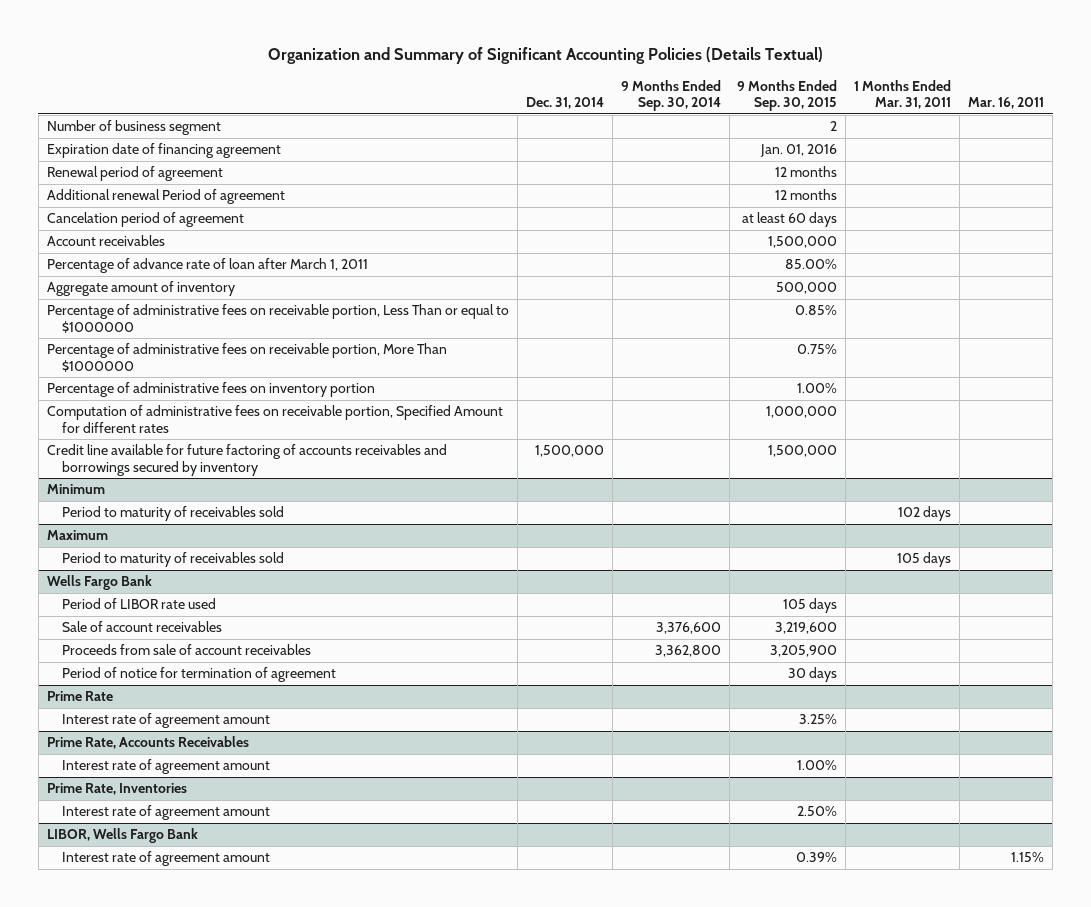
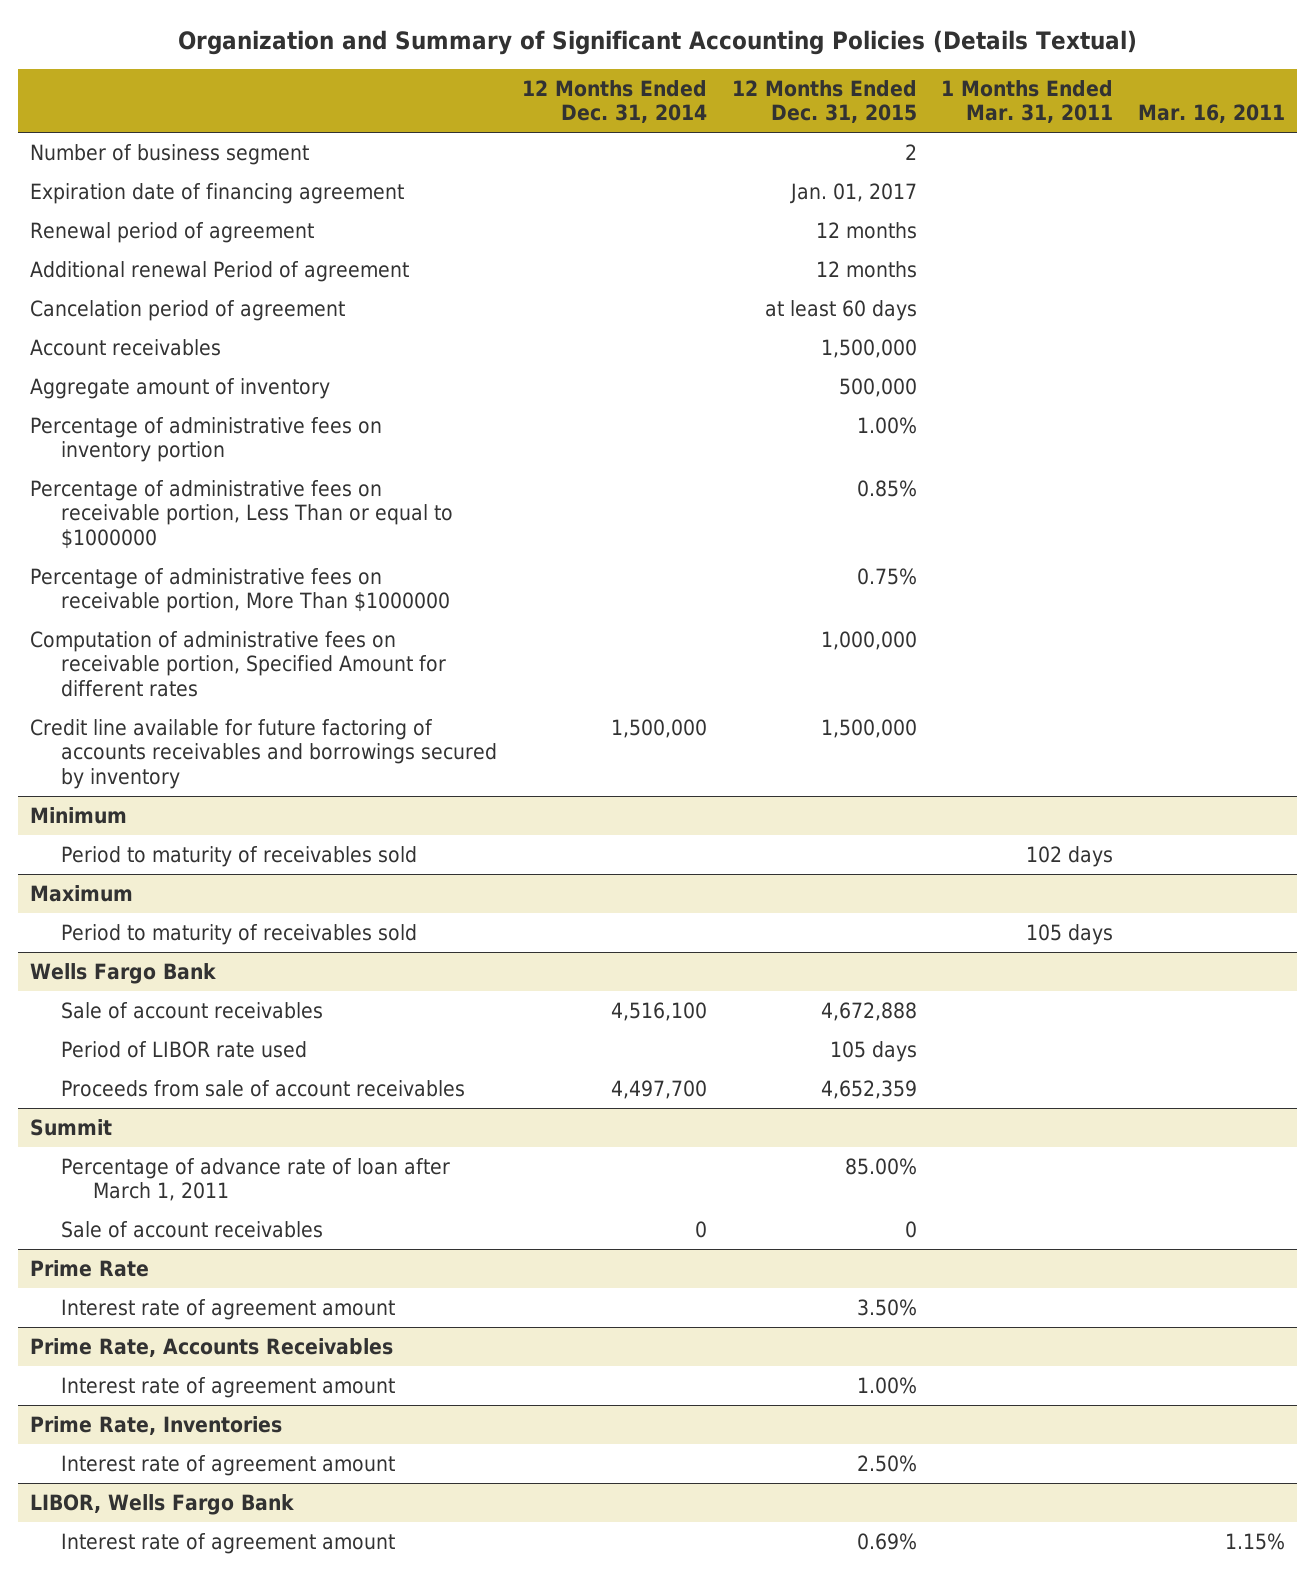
- | Dec. 31, 2014 | 9 Months Ended Sep. 30, 2014 | 9 Months Ended Sep. 30, 2015 | 1 Months Ended Mar. 31, 2011 | Mar. 16, 2011
+ | 12 Months Ended Dec. 31, 2014 | 12 Months Ended Dec. 31, 2015 | 1 Months Ended Mar. 31, 2011 | Mar. 16, 2011
- Percentage of advance rate of loan after March 1, 2011 | | | 85.00% | |
moved up: Percentage of administrative fees on inventory portion | | 1.00% | |
@ Wells Fargo Bank
moved down: Period of LIBOR rate used | | 105 days | |
- Period of notice for termination of agreement | | | 30 days | |
+ Summit
+ Percentage of advance rate of loan after March 1, 2011 | | 85.00% | |
+ Sale of account receivables | 0 | 0 | |

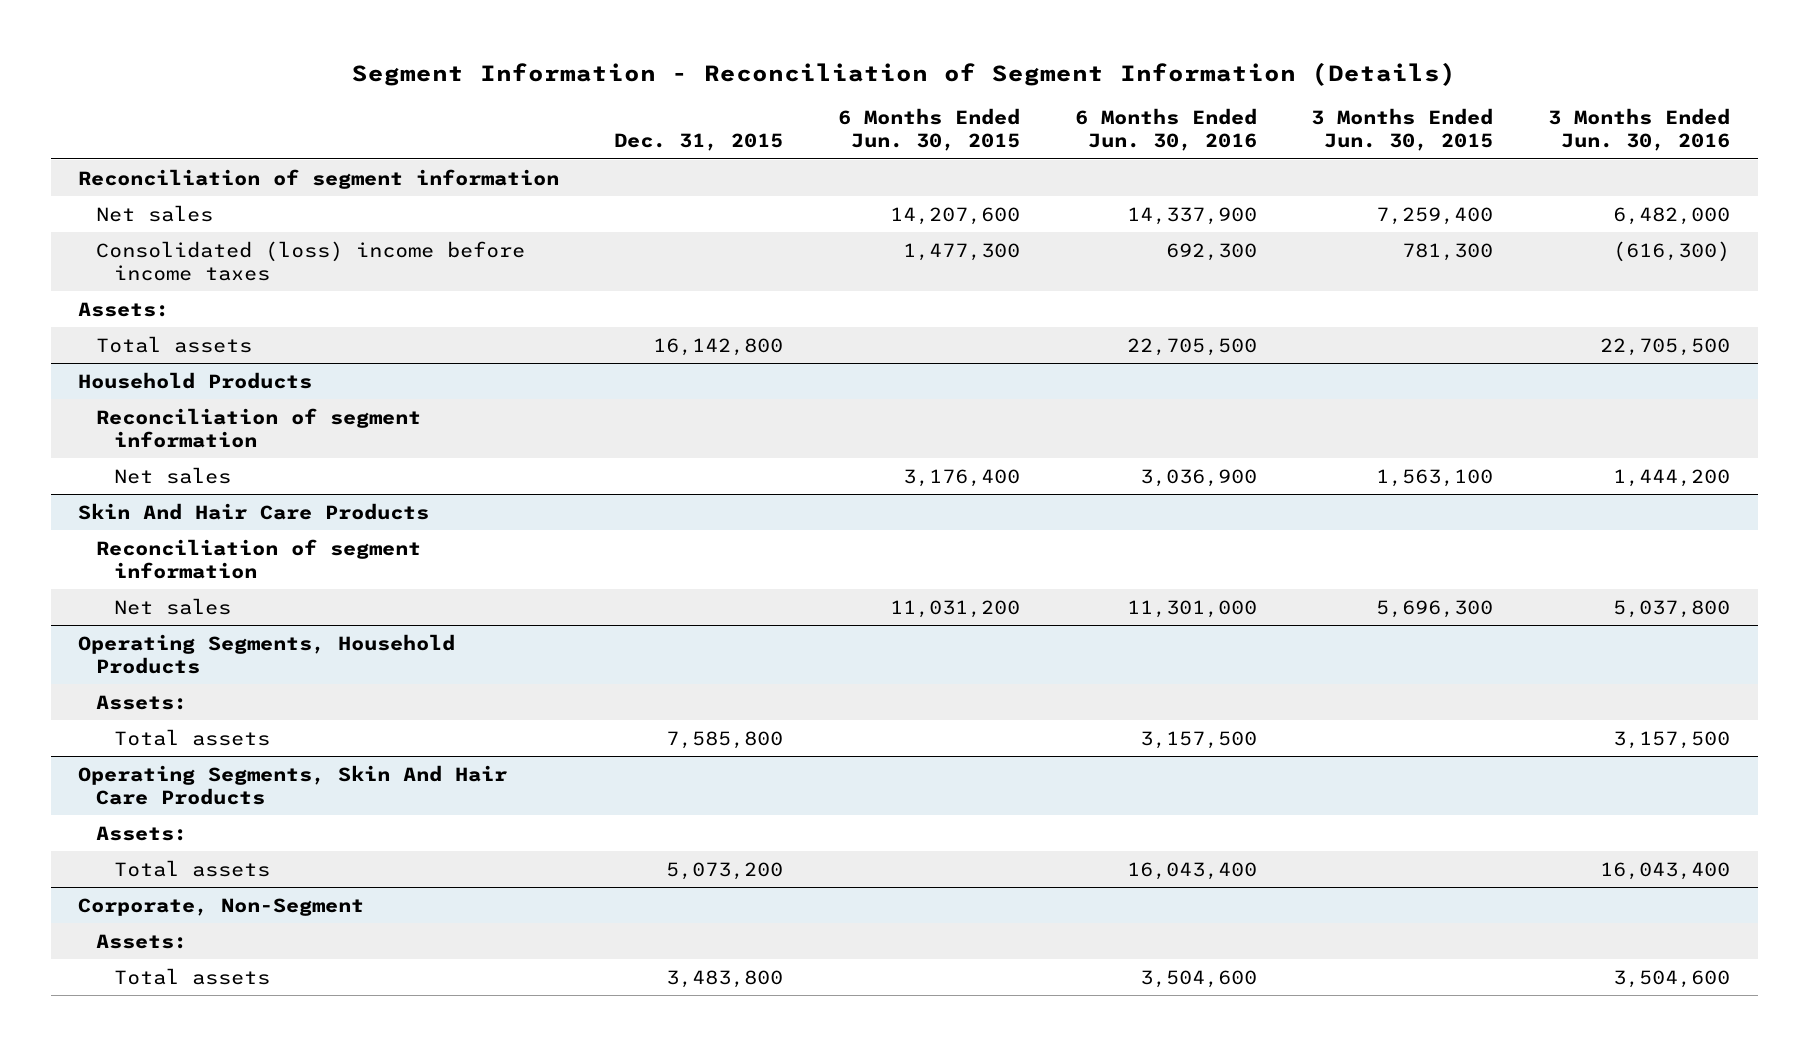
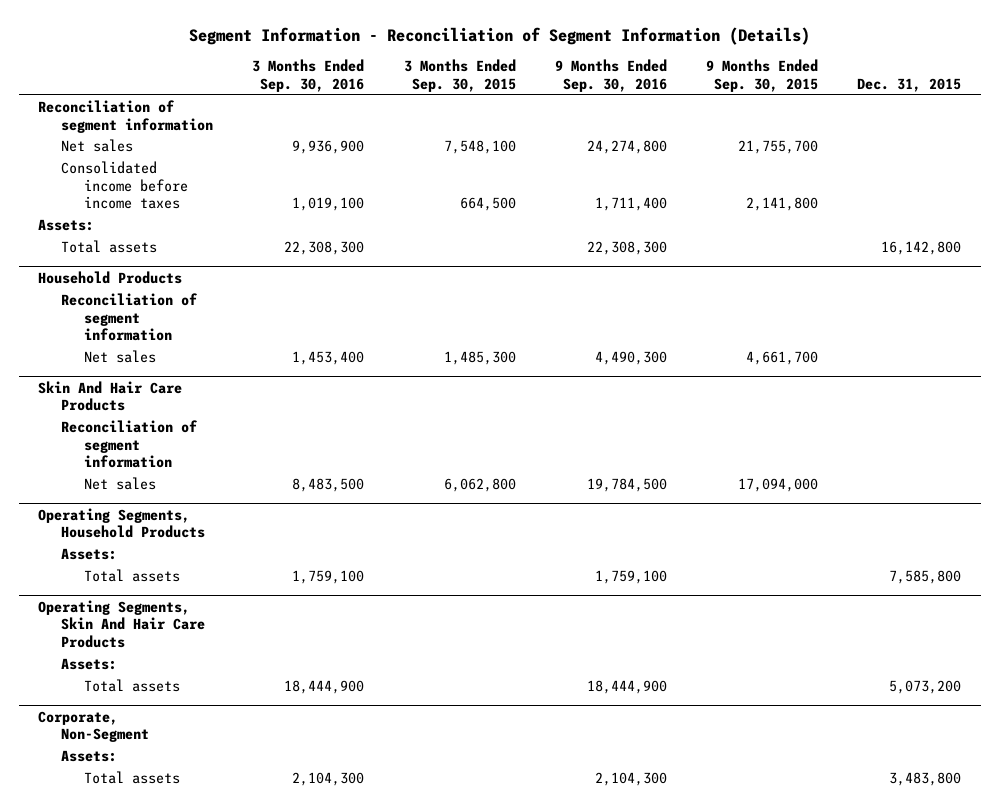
- | Dec. 31, 2015 | 6 Months Ended Jun. 30, 2015 | 6 Months Ended Jun. 30, 2016 | 3 Months Ended Jun. 30, 2015 | 3 Months Ended Jun. 30, 2016
+ | 3 Months Ended Sep. 30, 2016 | 3 Months Ended Sep. 30, 2015 | 9 Months Ended Sep. 30, 2016 | 9 Months Ended Sep. 30, 2015 | Dec. 31, 2015
- Consolidated (loss) income before income taxes | | 1,477,300 | 692,300 | 781,300 | (616,300)
+ Consolidated income before income taxes | 1,019,100 | 664,500 | 1,711,400 | 2,141,800 |

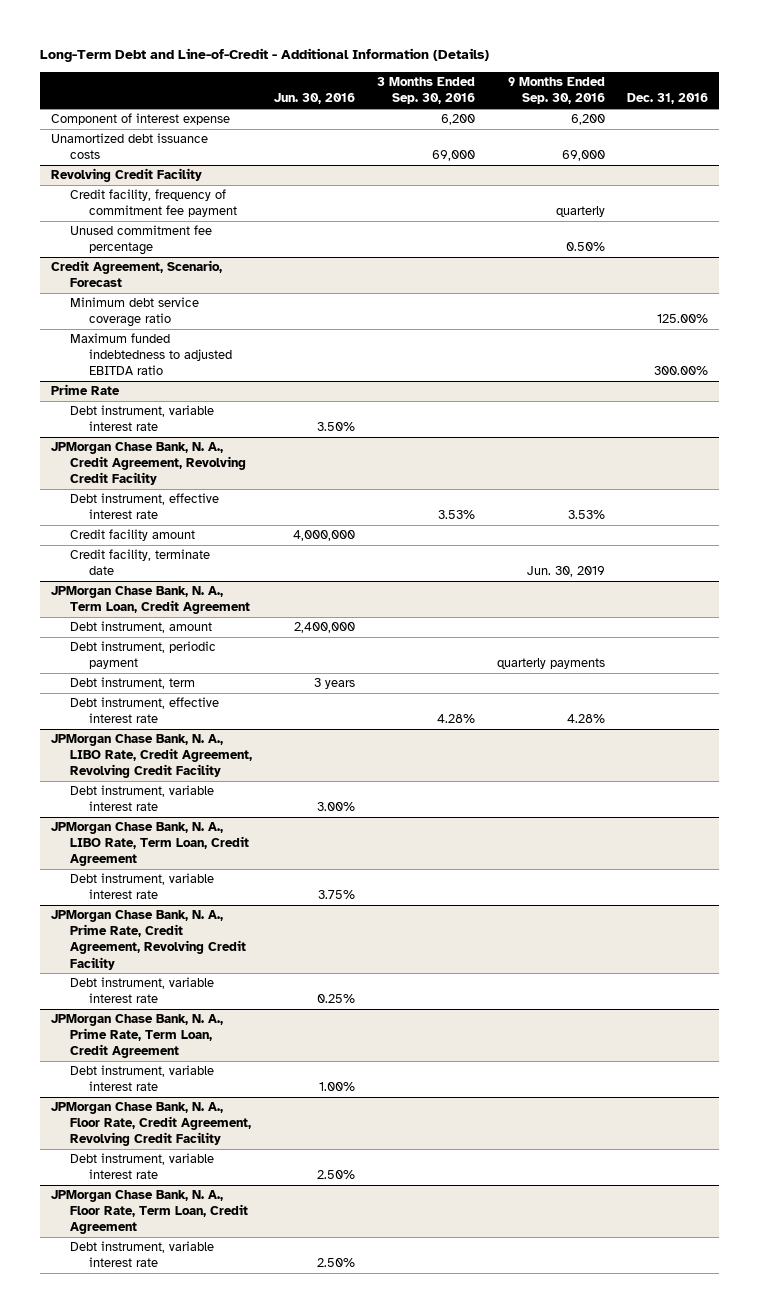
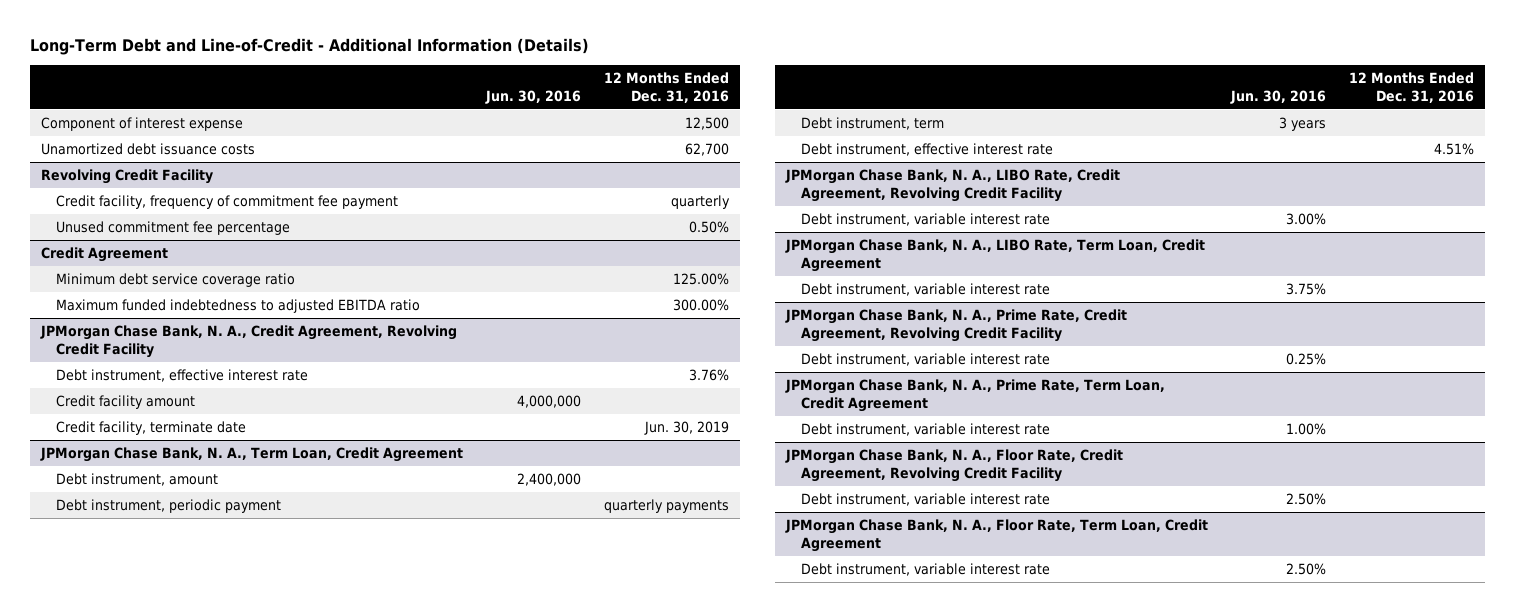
- | Jun. 30, 2016 | 3 Months Ended Sep. 30, 2016 | 9 Months Ended Sep. 30, 2016 | Dec. 31, 2016
+ | Jun. 30, 2016 | 12 Months Ended Dec. 31, 2016
- Credit Agreement, Scenario, Forecast
+ Credit Agreement
- Prime Rate
- Debt instrument, variable interest rate | 3.50% | | |

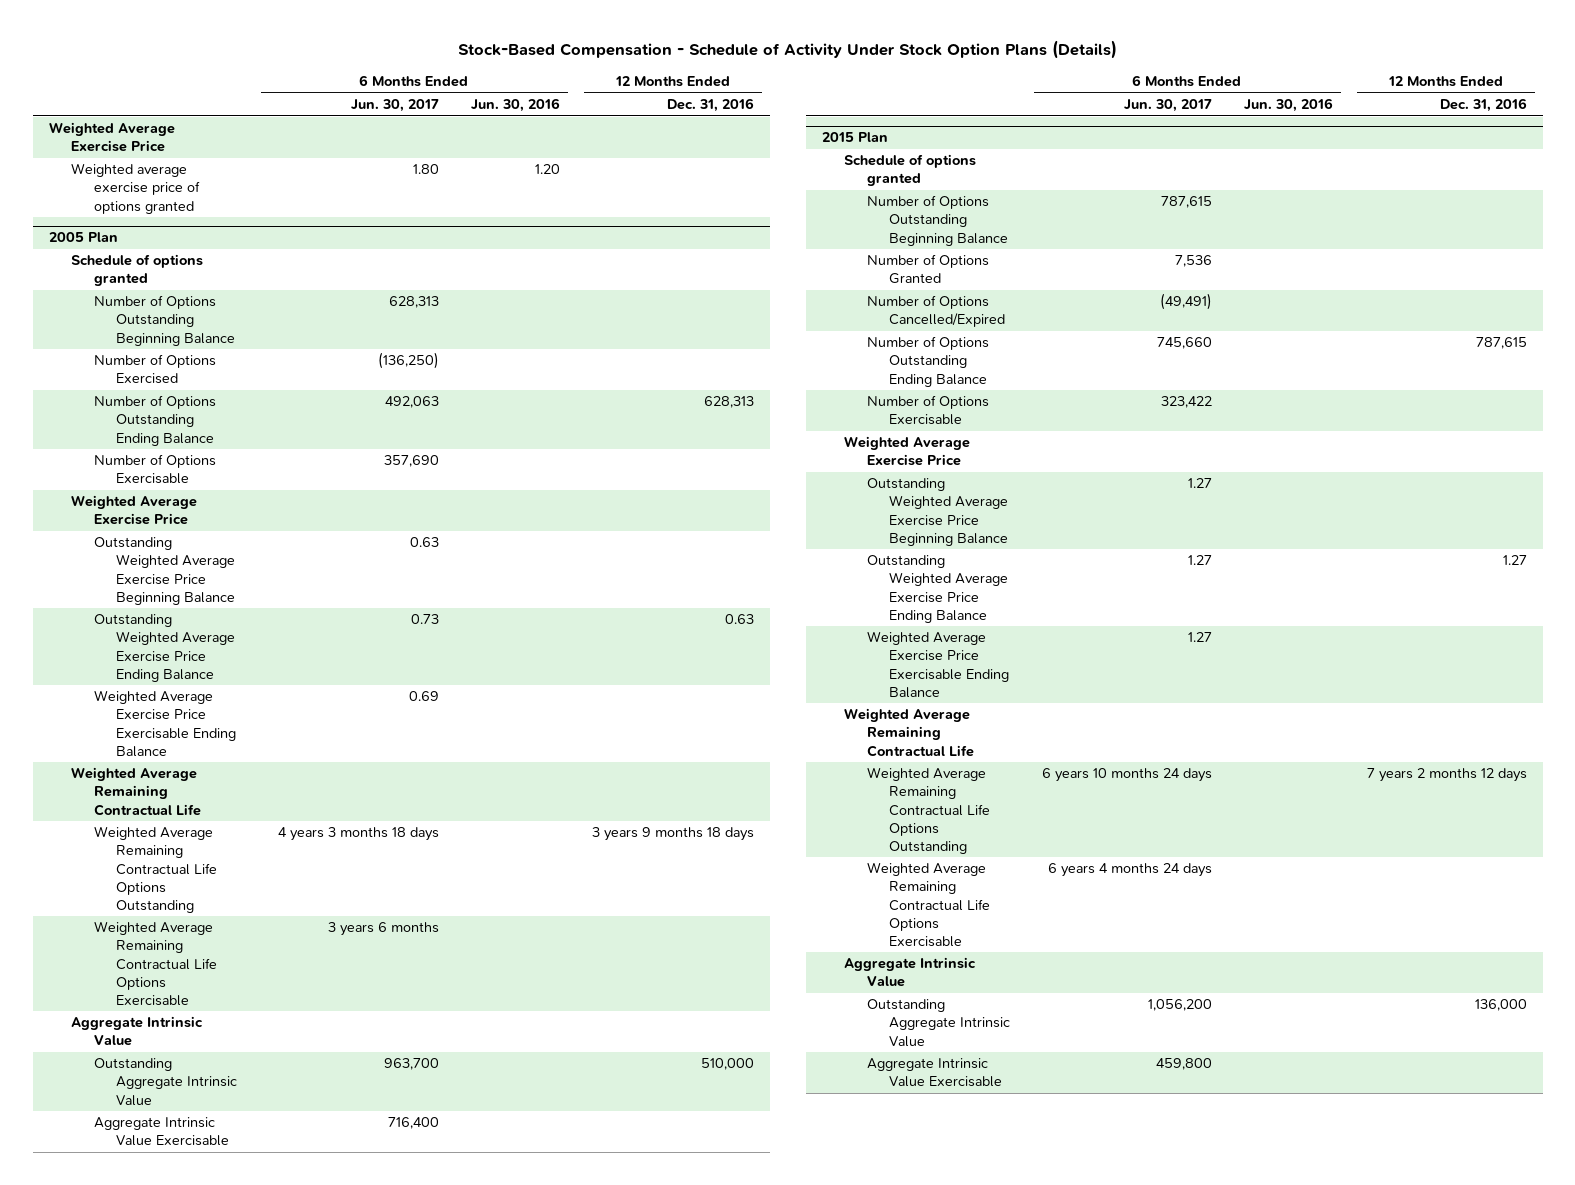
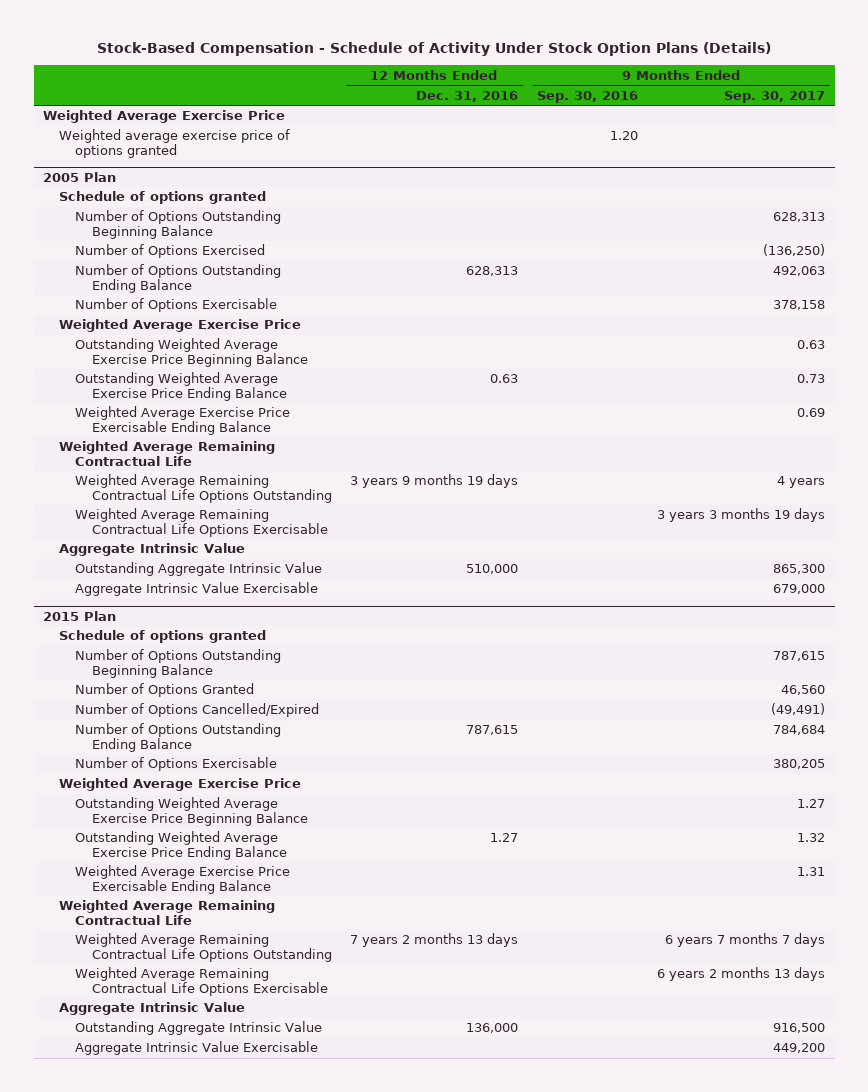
- | 6 Months Ended Jun. 30, 2017 | 6 Months Ended Jun. 30, 2016 | 12 Months Ended Dec. 31, 2016
+ | 12 Months Ended Dec. 31, 2016 | 9 Months Ended Sep. 30, 2016 | 9 Months Ended Sep. 30, 2017
@ 2005 Plan
- Weighted Average Remaining Contractual Life Options Outstanding | 4 years 3 months 18 days | | 3 years 9 months 18 days
+ Weighted Average Remaining Contractual Life Options Outstanding | 3 years 9 months 19 days | | 4 years
@ 2015 Plan
- Weighted Average Remaining Contractual Life Options Outstanding | 6 years 10 months 24 days | | 7 years 2 months 12 days
+ Weighted Average Remaining Contractual Life Options Outstanding | 7 years 2 months 13 days | | 6 years 7 months 7 days

